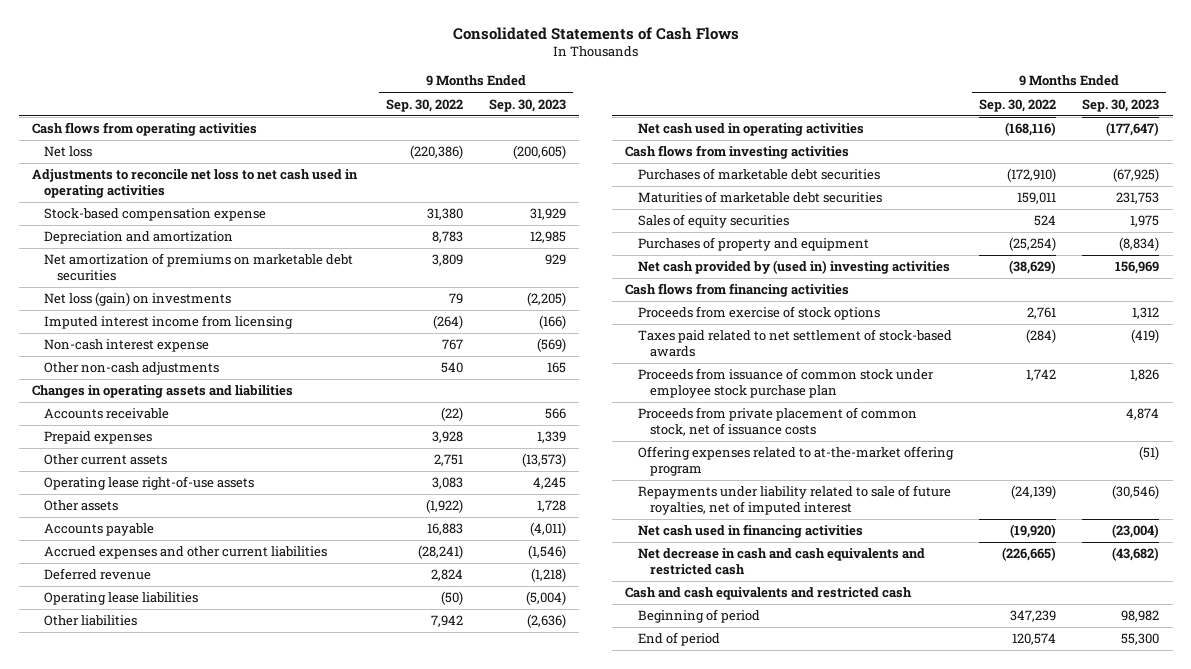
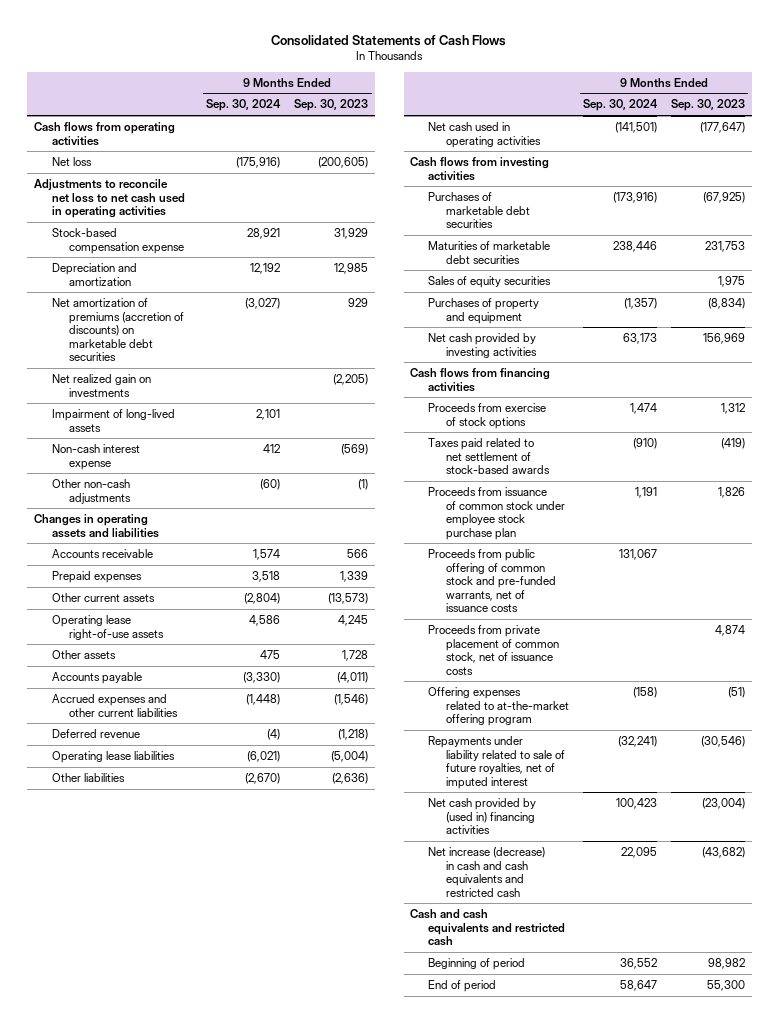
- | 9 Months Ended Sep. 30, 2022 | 9 Months Ended Sep. 30, 2023
+ | 9 Months Ended Sep. 30, 2024 | 9 Months Ended Sep. 30, 2023
- Net amortization of premiums on marketable debt securities | 3,809 | 929
- Net loss (gain) on investments | 79 | (2,205)
- Imputed interest income from licensing | (264) | (166)
+ Net amortization of premiums (accretion of discounts) on marketable debt securities | (3,027) | 929
+ Net realized gain on investments | | (2,205)
+ Impairment of long-lived assets | 2,101 |
- Other non-cash adjustments | 540 | 165
+ Other non-cash adjustments | (60) | (1)
- Net cash provided by (used in) investing activities | (38,629) | 156,969
+ Net cash provided by investing activities | 63,173 | 156,969
+ Proceeds from public offering of common stock and pre-funded warrants, net of issuance costs | 131,067 |
- Net cash used in financing activities | (19,920) | (23,004)
- Net decrease in cash and cash equivalents and restricted cash | (226,665) | (43,682)
+ Net cash provided by (used in) financing activities | 100,423 | (23,004)
+ Net increase (decrease) in cash and cash equivalents and restricted cash | 22,095 | (43,682)

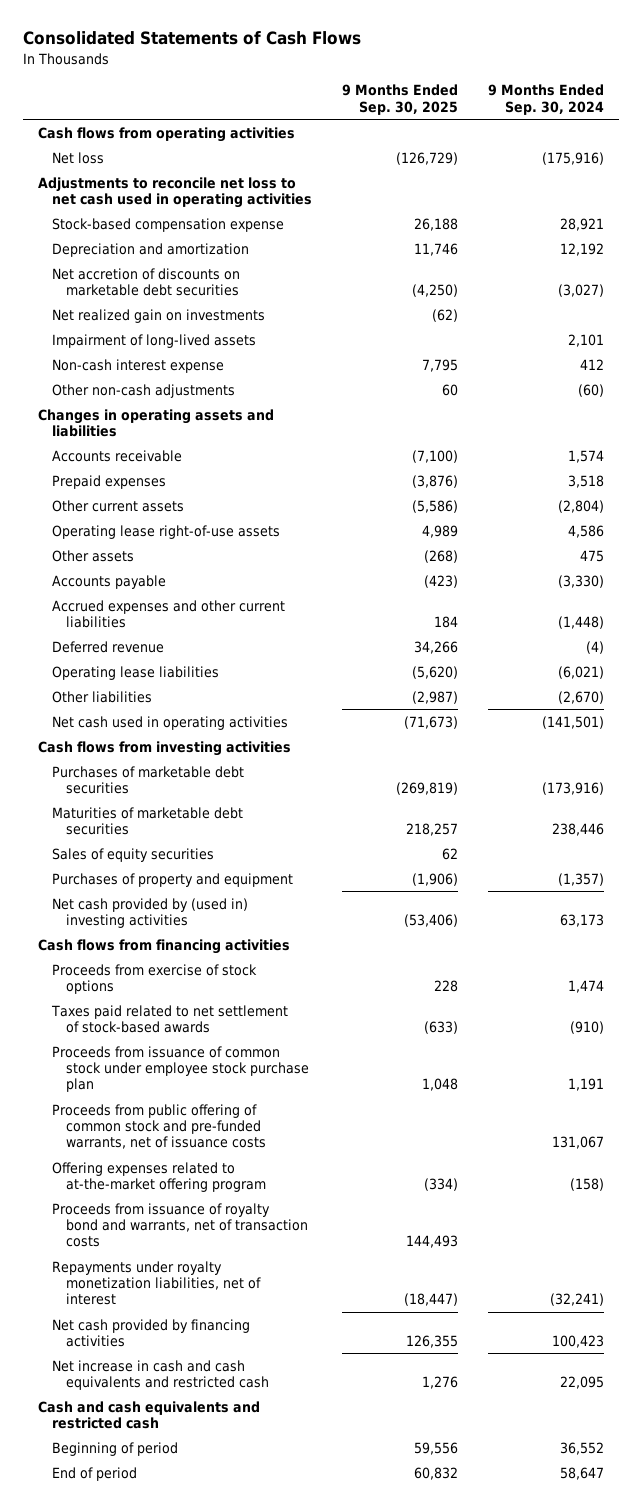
- | 9 Months Ended Sep. 30, 2024 | 9 Months Ended Sep. 30, 2023
+ | 9 Months Ended Sep. 30, 2025 | 9 Months Ended Sep. 30, 2024
- Net amortization of premiums (accretion of discounts) on marketable debt securities | (3,027) | 929
+ Net accretion of discounts on marketable debt securities | (4,250) | (3,027)
- Net cash provided by investing activities | 63,173 | 156,969
+ Net cash provided by (used in) investing activities | (53,406) | 63,173
- Proceeds from private placement of common stock, net of issuance costs | | 4,874
- Repayments under liability related to sale of future royalties, net of imputed interest | (32,241) | (30,546)
- Net cash provided by (used in) financing activities | 100,423 | (23,004)
- Net increase (decrease) in cash and cash equivalents and restricted cash | 22,095 | (43,682)
+ Proceeds from issuance of royalty bond and warrants, net of transaction costs | 144,493 |
+ Repayments under royalty monetization liabilities, net of interest | (18,447) | (32,241)
+ Net cash provided by financing activities | 126,355 | 100,423
+ Net increase in cash and cash equivalents and restricted cash | 1,276 | 22,095

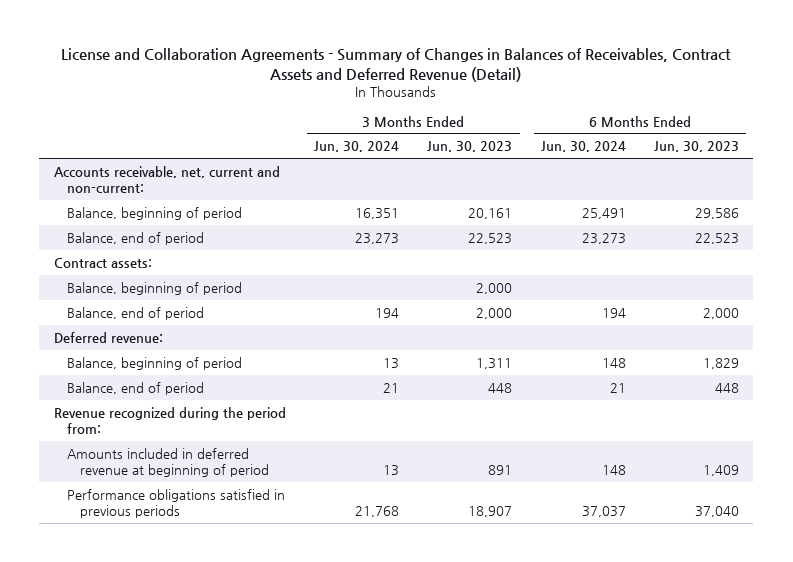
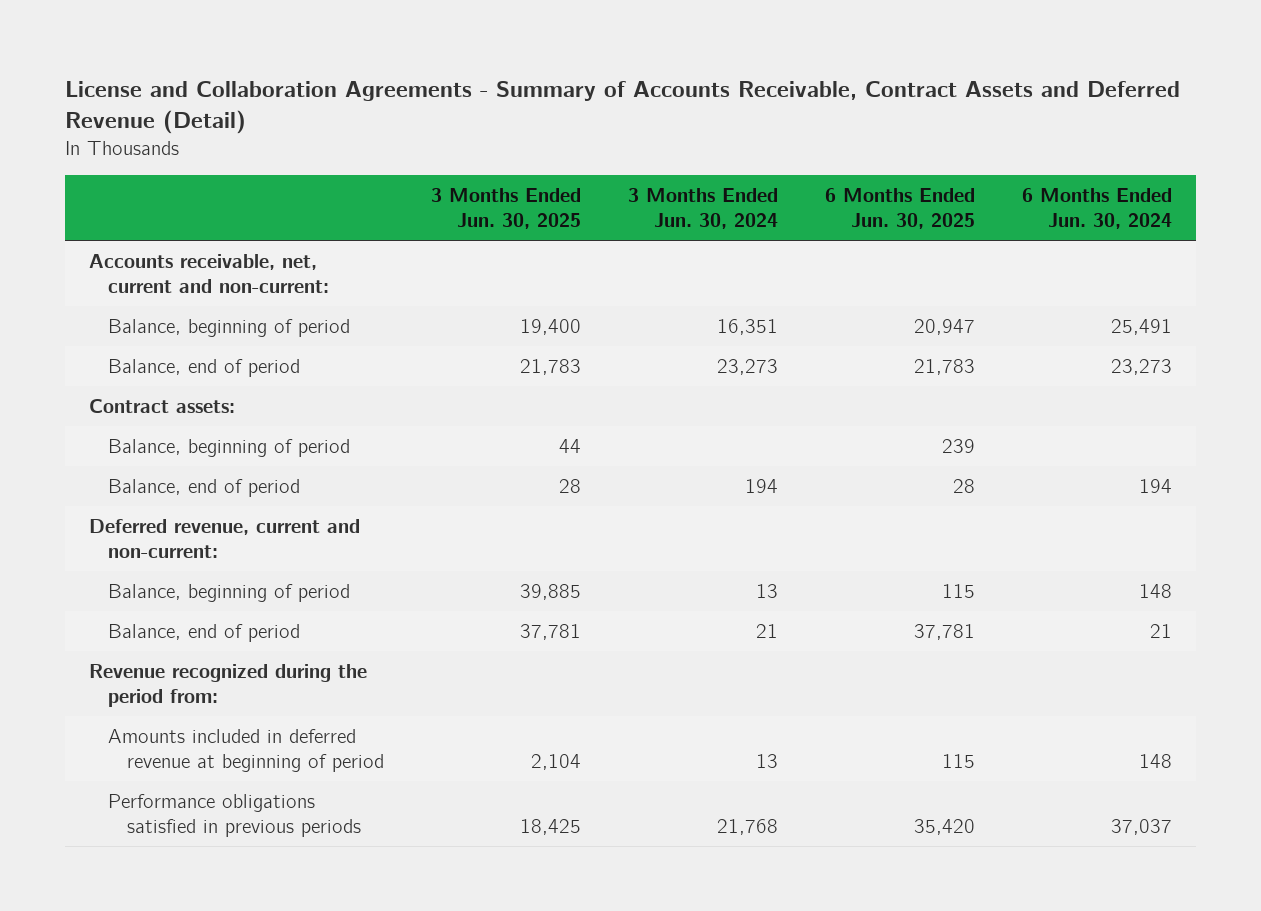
- License and Collaboration Agreements - Summary of Changes in Balances of Receivables, Contract Assets and Deferred Revenue (Detail)
+ License and Collaboration Agreements - Summary of Accounts Receivable, Contract Assets and Deferred Revenue (Detail)
- | 3 Months Ended Jun. 30, 2024 | 3 Months Ended Jun. 30, 2023 | 6 Months Ended Jun. 30, 2024 | 6 Months Ended Jun. 30, 2023
+ | 3 Months Ended Jun. 30, 2025 | 3 Months Ended Jun. 30, 2024 | 6 Months Ended Jun. 30, 2025 | 6 Months Ended Jun. 30, 2024
- Deferred revenue:
+ Deferred revenue, current and non-current:

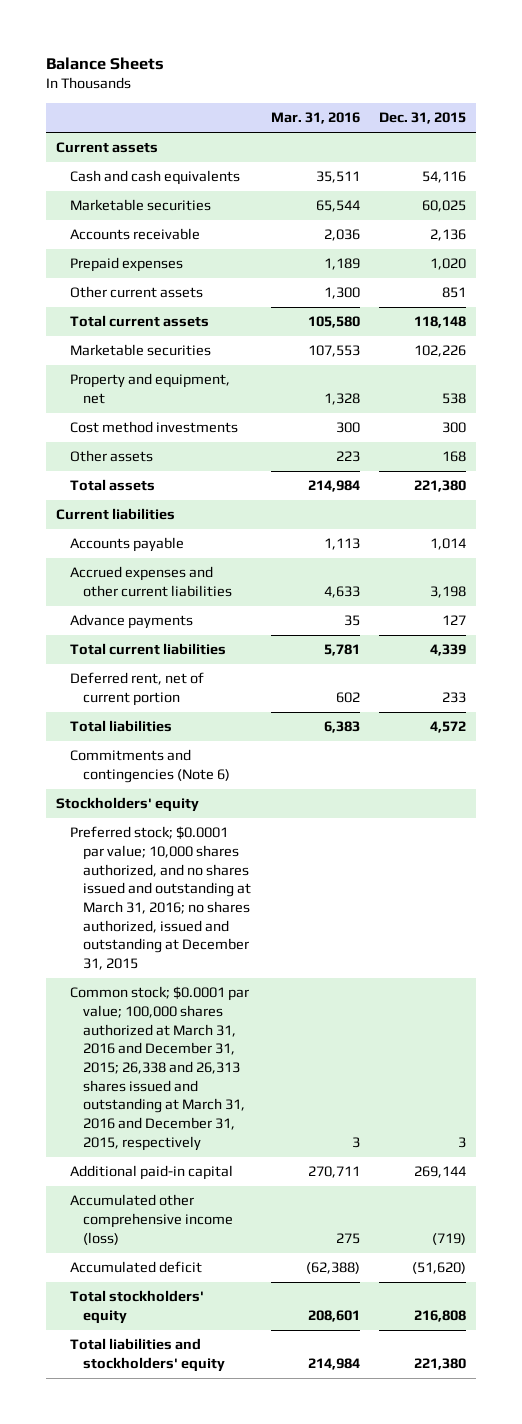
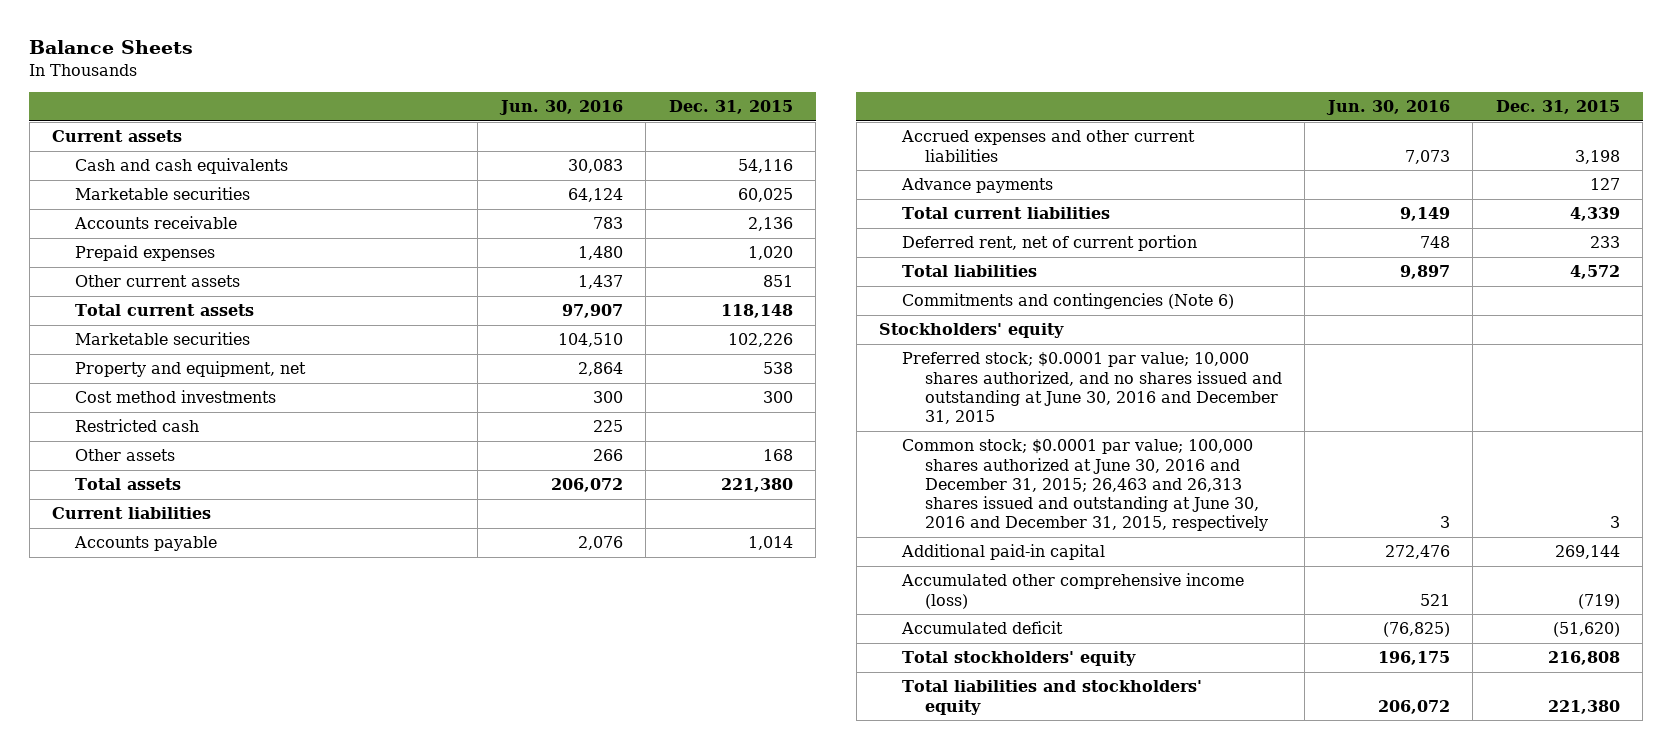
- | Mar. 31, 2016 | Dec. 31, 2015
+ | Jun. 30, 2016 | Dec. 31, 2015
+ Restricted cash | 225 |
- Preferred stock; $0.0001 par value; 10,000 shares authorized, and no shares issued and outstanding at March 31, 2016; no shares authorized, issued and outstanding at December 31, 2015
- Common stock; $0.0001 par value; 100,000 shares authorized at March 31, 2016 and December 31, 2015; 26,338 and 26,313 shares issued and outstanding at March 31, 2016 and December 31, 2015, respectively | 3 | 3
+ Preferred stock; $0.0001 par value; 10,000 shares authorized, and no shares issued and outstanding at June 30, 2016 and December 31, 2015
+ Common stock; $0.0001 par value; 100,000 shares authorized at June 30, 2016 and December 31, 2015; 26,463 and 26,313 shares issued and outstanding at June 30, 2016 and December 31, 2015, respectively | 3 | 3

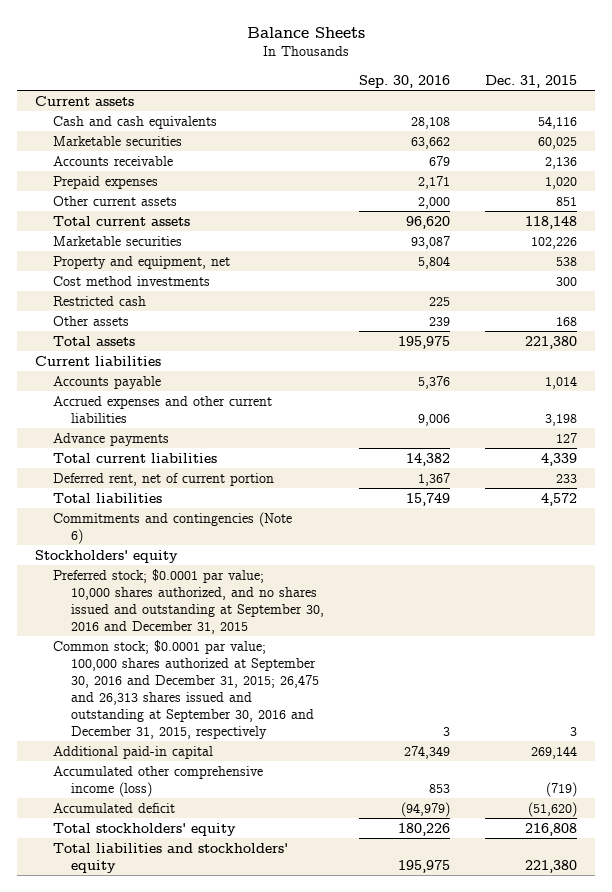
- | Jun. 30, 2016 | Dec. 31, 2015
+ | Sep. 30, 2016 | Dec. 31, 2015
- Preferred stock; $0.0001 par value; 10,000 shares authorized, and no shares issued and outstanding at June 30, 2016 and December 31, 2015
- Common stock; $0.0001 par value; 100,000 shares authorized at June 30, 2016 and December 31, 2015; 26,463 and 26,313 shares issued and outstanding at June 30, 2016 and December 31, 2015, respectively | 3 | 3
+ Preferred stock; $0.0001 par value; 10,000 shares authorized, and no shares issued and outstanding at September 30, 2016 and December 31, 2015
+ Common stock; $0.0001 par value; 100,000 shares authorized at September 30, 2016 and December 31, 2015; 26,475 and 26,313 shares issued and outstanding at September 30, 2016 and December 31, 2015, respectively | 3 | 3

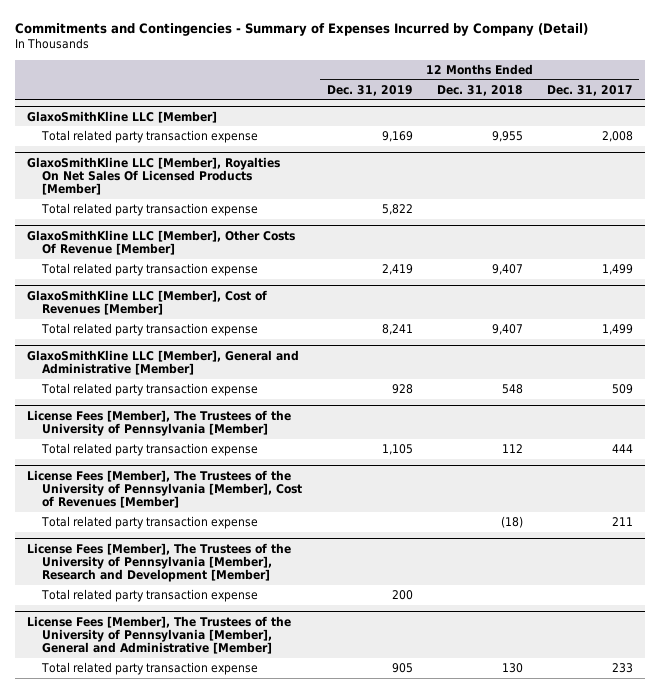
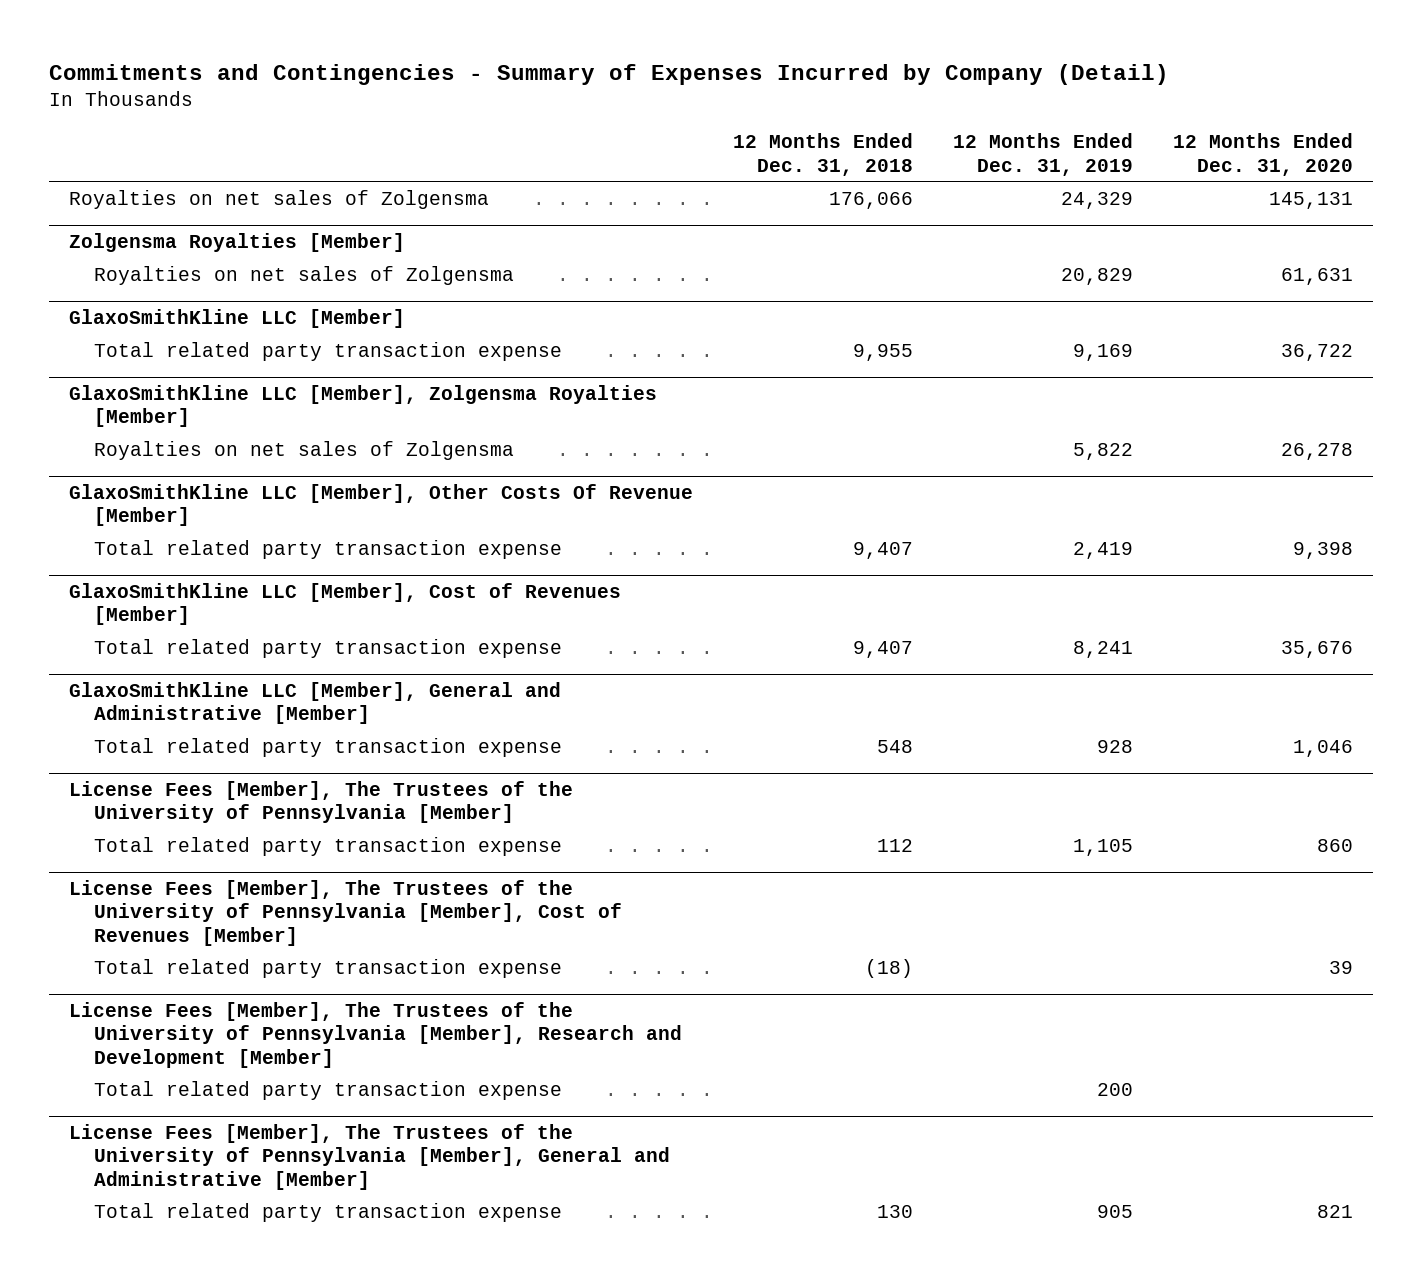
- | 12 Months Ended Dec. 31, 2019 | 12 Months Ended Dec. 31, 2018 | 12 Months Ended Dec. 31, 2017
+ | 12 Months Ended Dec. 31, 2018 | 12 Months Ended Dec. 31, 2019 | 12 Months Ended Dec. 31, 2020
+ Royalties on net sales of Zolgensma | 176,066 | 24,329 | 145,131
+ Zolgensma Royalties [Member]
+ Royalties on net sales of Zolgensma | | 20,829 | 61,631
- GlaxoSmithKline LLC [Member], Royalties On Net Sales Of Licensed Products [Member]
- Total related party transaction expense | 5,822 | |
+ GlaxoSmithKline LLC [Member], Zolgensma Royalties [Member]
+ Royalties on net sales of Zolgensma | | 5,822 | 26,278

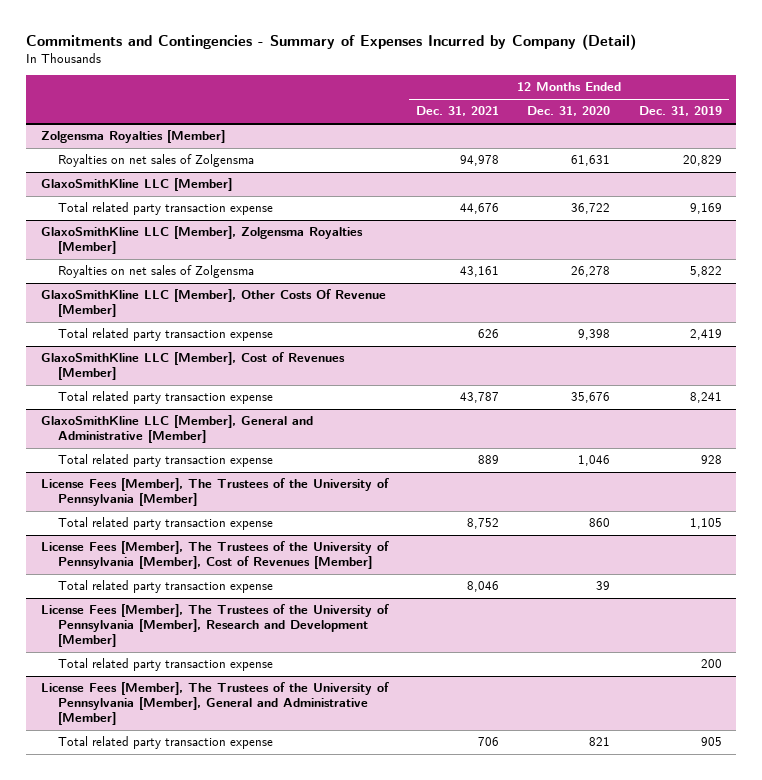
- | 12 Months Ended Dec. 31, 2018 | 12 Months Ended Dec. 31, 2019 | 12 Months Ended Dec. 31, 2020
+ | 12 Months Ended Dec. 31, 2021 | 12 Months Ended Dec. 31, 2020 | 12 Months Ended Dec. 31, 2019
- Royalties on net sales of Zolgensma | 176,066 | 24,329 | 145,131

